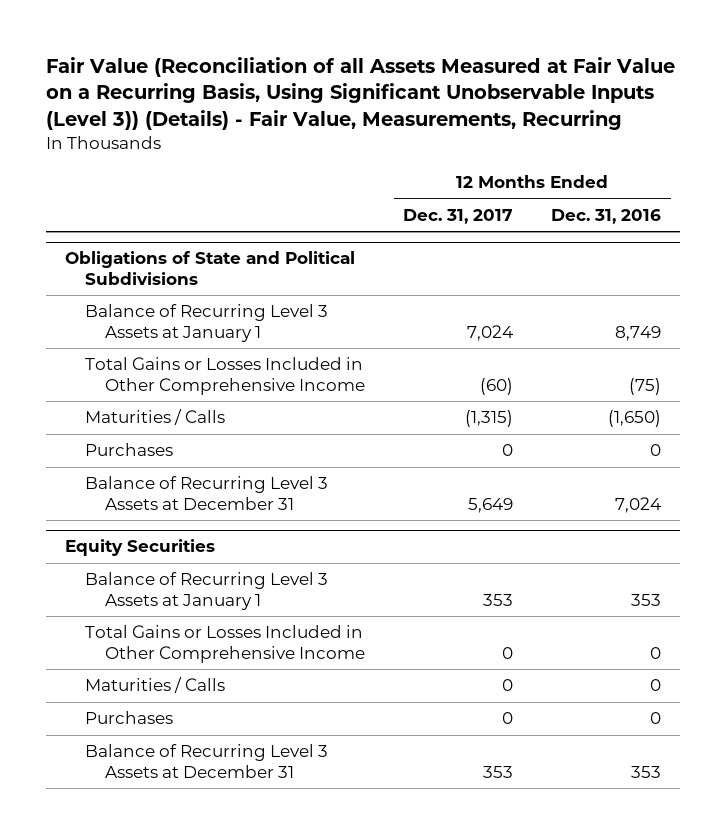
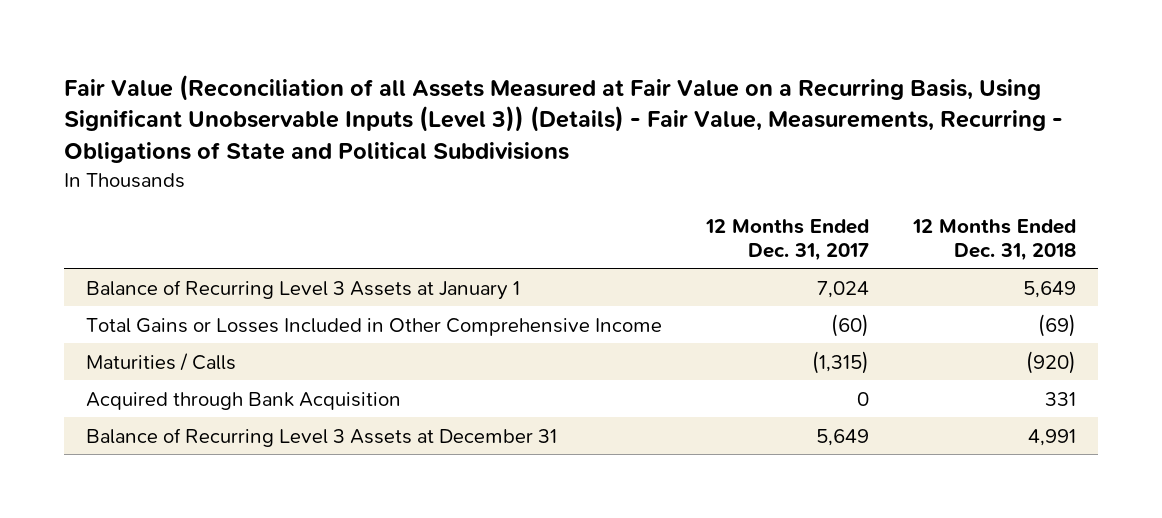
- Fair Value (Reconciliation of all Assets Measured at Fair Value on a Recurring Basis, Using Significant Unobservable Inputs (Level 3)) (Details) - Fair Value, Measurements, Recurring
+ Fair Value (Reconciliation of all Assets Measured at Fair Value on a Recurring Basis, Using Significant Unobservable Inputs (Level 3)) (Details) - Fair Value, Measurements, Recurring - Obligations of State and Political Subdivisions
- | 12 Months Ended Dec. 31, 2017 | 12 Months Ended Dec. 31, 2016
+ | 12 Months Ended Dec. 31, 2017 | 12 Months Ended Dec. 31, 2018
- Obligations of State and Political Subdivisions
- Purchases | 0 | 0
+ Acquired through Bank Acquisition | 0 | 331
- Equity Securities
- Balance of Recurring Level 3 Assets at January 1 | 353 | 353
- Total Gains or Losses Included in Other Comprehensive Income | 0 | 0
- Maturities / Calls | 0 | 0
- Purchases | 0 | 0
- Balance of Recurring Level 3 Assets at December 31 | 353 | 353

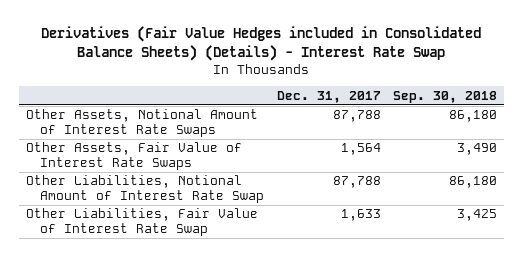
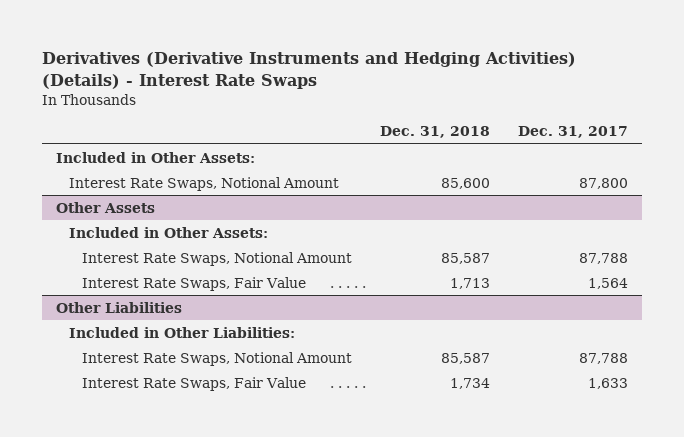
- Derivatives (Fair Value Hedges included in Consolidated Balance Sheets) (Details) - Interest Rate Swap
+ Derivatives (Derivative Instruments and Hedging Activities) (Details) - Interest Rate Swaps
- | Dec. 31, 2017 | Sep. 30, 2018
+ | Dec. 31, 2018 | Dec. 31, 2017
- Other Assets, Notional Amount of Interest Rate Swaps | 87,788 | 86,180
- Other Assets, Fair Value of Interest Rate Swaps | 1,564 | 3,490
- Other Liabilities, Notional Amount of Interest Rate Swap | 87,788 | 86,180
- Other Liabilities, Fair Value of Interest Rate Swap | 1,633 | 3,425
+ Included in Other Assets:
+ Interest Rate Swaps, Notional Amount | 85,600 | 87,800
+ Other Assets
+ Included in Other Assets:
+ Interest Rate Swaps, Notional Amount | 85,587 | 87,788
+ Interest Rate Swaps, Fair Value | 1,713 | 1,564
+ Other Liabilities
+ Included in Other Liabilities:
+ Interest Rate Swaps, Notional Amount | 85,587 | 87,788
+ Interest Rate Swaps, Fair Value | 1,734 | 1,633

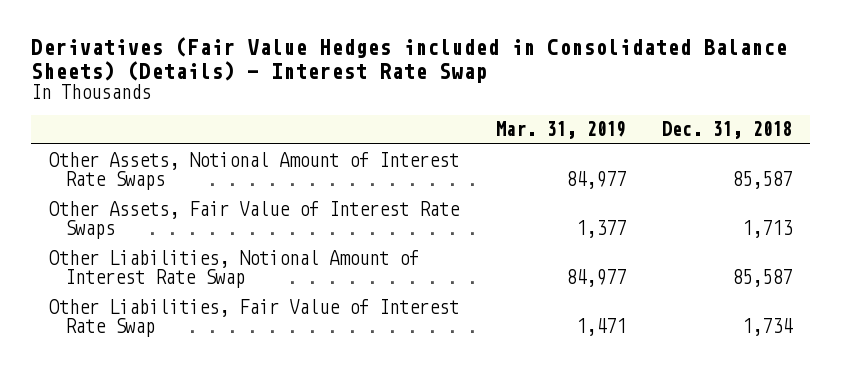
- Derivatives (Derivative Instruments and Hedging Activities) (Details) - Interest Rate Swaps
+ Derivatives (Fair Value Hedges included in Consolidated Balance Sheets) (Details) - Interest Rate Swap
- | Dec. 31, 2018 | Dec. 31, 2017
+ | Mar. 31, 2019 | Dec. 31, 2018
- Included in Other Assets:
- Interest Rate Swaps, Notional Amount | 85,600 | 87,800
- Other Assets
- Included in Other Assets:
- Interest Rate Swaps, Notional Amount | 85,587 | 87,788
- Interest Rate Swaps, Fair Value | 1,713 | 1,564
- Other Liabilities
- Included in Other Liabilities:
- Interest Rate Swaps, Notional Amount | 85,587 | 87,788
- Interest Rate Swaps, Fair Value | 1,734 | 1,633
+ Other Assets, Notional Amount of Interest Rate Swaps | 84,977 | 85,587
+ Other Assets, Fair Value of Interest Rate Swaps | 1,377 | 1,713
+ Other Liabilities, Notional Amount of Interest Rate Swap | 84,977 | 85,587
+ Other Liabilities, Fair Value of Interest Rate Swap | 1,471 | 1,734

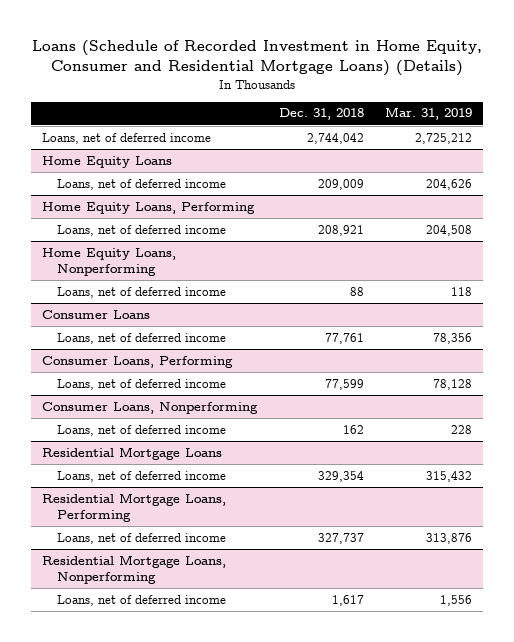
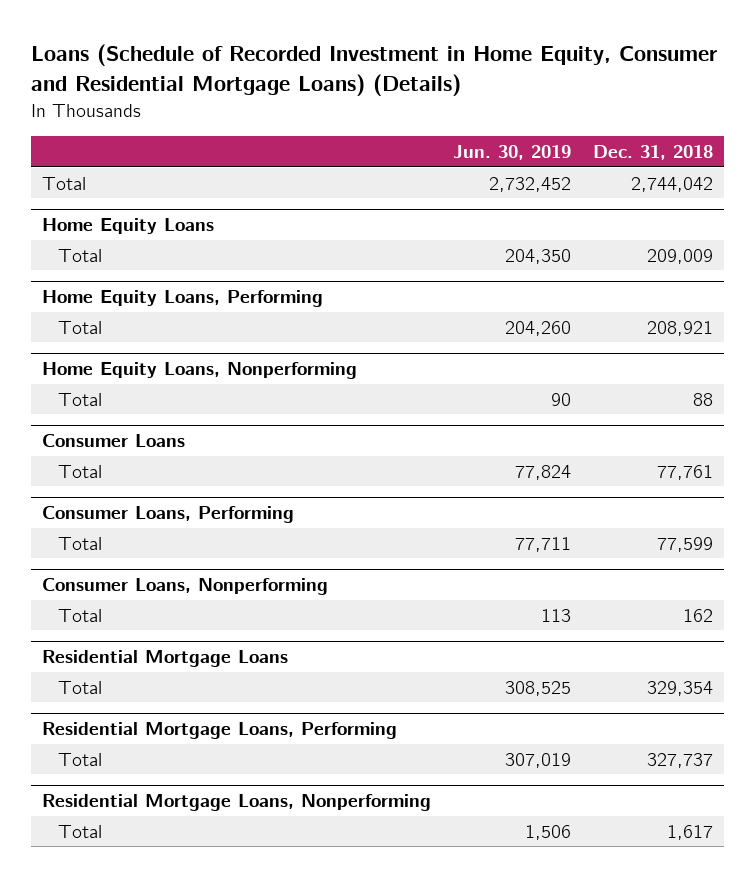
- | Dec. 31, 2018 | Mar. 31, 2019
+ | Jun. 30, 2019 | Dec. 31, 2018
- Loans, net of deferred income | 2,744,042 | 2,725,212
+ Total | 2,732,452 | 2,744,042
@ Home Equity Loans
- Loans, net of deferred income | 209,009 | 204,626
+ Total | 204,350 | 209,009
@ Home Equity Loans, Performing
- Loans, net of deferred income | 208,921 | 204,508
+ Total | 204,260 | 208,921
@ Home Equity Loans, Nonperforming
- Loans, net of deferred income | 88 | 118
+ Total | 90 | 88
@ Consumer Loans
- Loans, net of deferred income | 77,761 | 78,356
+ Total | 77,824 | 77,761
@ Consumer Loans, Performing
- Loans, net of deferred income | 77,599 | 78,128
+ Total | 77,711 | 77,599
@ Consumer Loans, Nonperforming
- Loans, net of deferred income | 162 | 228
+ Total | 113 | 162
@ Residential Mortgage Loans
- Loans, net of deferred income | 329,354 | 315,432
+ Total | 308,525 | 329,354
@ Residential Mortgage Loans, Performing
- Loans, net of deferred income | 327,737 | 313,876
+ Total | 307,019 | 327,737
@ Residential Mortgage Loans, Nonperforming
- Loans, net of deferred income | 1,617 | 1,556
+ Total | 1,506 | 1,617

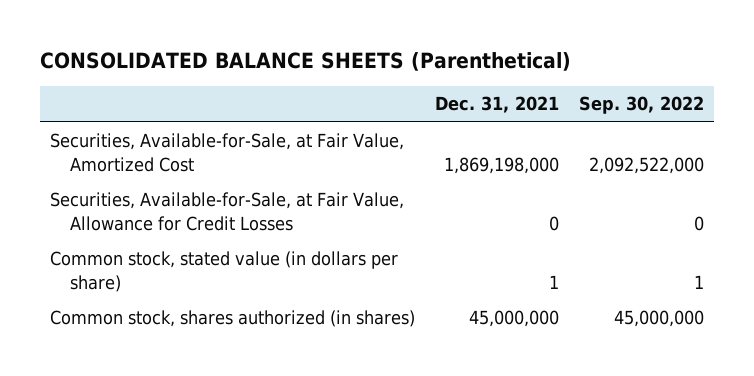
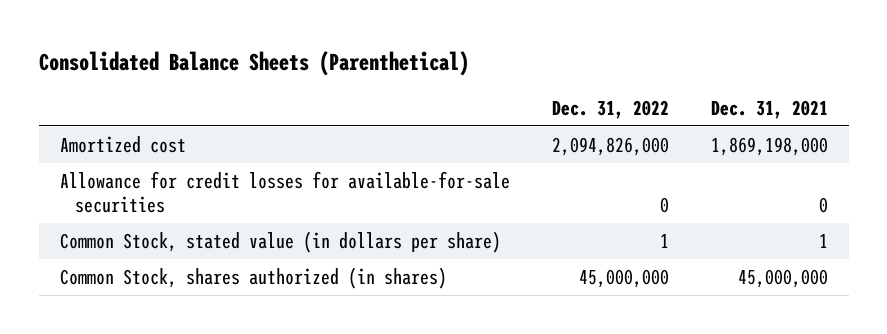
- CONSOLIDATED BALANCE SHEETS (Parenthetical)
+ Consolidated Balance Sheets (Parenthetical)
- | Dec. 31, 2021 | Sep. 30, 2022
+ | Dec. 31, 2022 | Dec. 31, 2021
- Securities, Available-for-Sale, at Fair Value, Amortized Cost | 1,869,198,000 | 2,092,522,000
- Securities, Available-for-Sale, at Fair Value, Allowance for Credit Losses | 0 | 0
- Common stock, stated value (in dollars per share) | 1 | 1
- Common stock, shares authorized (in shares) | 45,000,000 | 45,000,000
+ Amortized cost | 2,094,826,000 | 1,869,198,000
+ Allowance for credit losses for available-for-sale securities | 0 | 0
+ Common Stock, stated value (in dollars per share) | 1 | 1
+ Common Stock, shares authorized (in shares) | 45,000,000 | 45,000,000

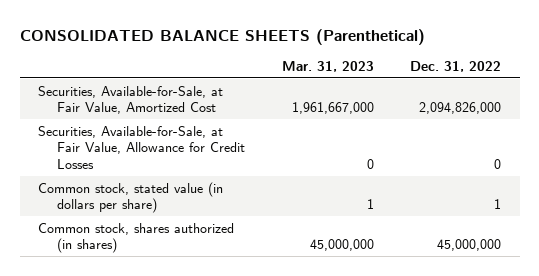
- Consolidated Balance Sheets (Parenthetical)
+ CONSOLIDATED BALANCE SHEETS (Parenthetical)
- | Dec. 31, 2022 | Dec. 31, 2021
+ | Mar. 31, 2023 | Dec. 31, 2022
- Amortized cost | 2,094,826,000 | 1,869,198,000
- Allowance for credit losses for available-for-sale securities | 0 | 0
- Common Stock, stated value (in dollars per share) | 1 | 1
- Common Stock, shares authorized (in shares) | 45,000,000 | 45,000,000
+ Securities, Available-for-Sale, at Fair Value, Amortized Cost | 1,961,667,000 | 2,094,826,000
+ Securities, Available-for-Sale, at Fair Value, Allowance for Credit Losses | 0 | 0
+ Common stock, stated value (in dollars per share) | 1 | 1
+ Common stock, shares authorized (in shares) | 45,000,000 | 45,000,000

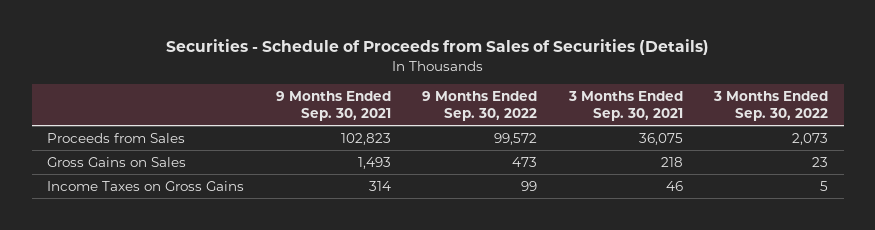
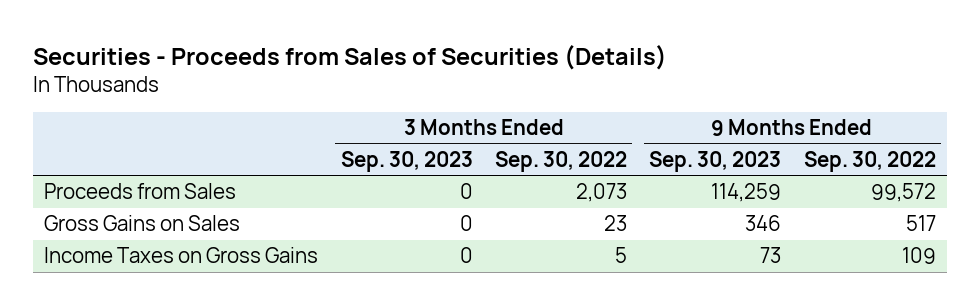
- Securities - Schedule of Proceeds from Sales of Securities (Details)
+ Securities - Proceeds from Sales of Securities (Details)
- | 9 Months Ended Sep. 30, 2021 | 9 Months Ended Sep. 30, 2022 | 3 Months Ended Sep. 30, 2021 | 3 Months Ended Sep. 30, 2022
+ | 3 Months Ended Sep. 30, 2023 | 3 Months Ended Sep. 30, 2022 | 9 Months Ended Sep. 30, 2023 | 9 Months Ended Sep. 30, 2022
- Gross Gains on Sales | 1,493 | 473 | 218 | 23
- Income Taxes on Gross Gains | 314 | 99 | 46 | 5
+ Gross Gains on Sales | 0 | 23 | 346 | 517
+ Income Taxes on Gross Gains | 0 | 5 | 73 | 109

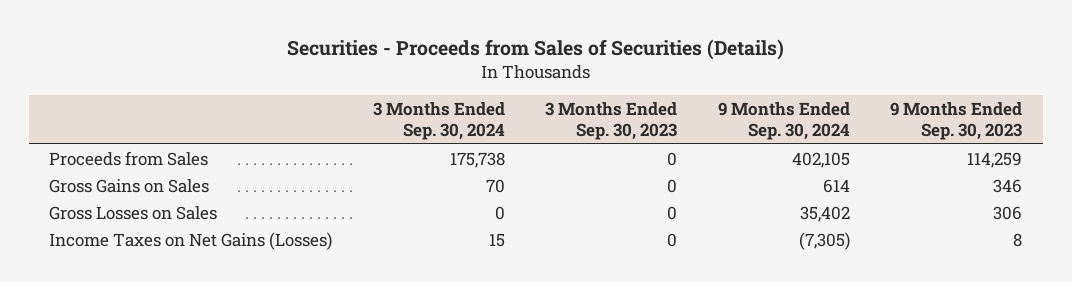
- | 3 Months Ended Sep. 30, 2023 | 3 Months Ended Sep. 30, 2022 | 9 Months Ended Sep. 30, 2023 | 9 Months Ended Sep. 30, 2022
+ | 3 Months Ended Sep. 30, 2024 | 3 Months Ended Sep. 30, 2023 | 9 Months Ended Sep. 30, 2024 | 9 Months Ended Sep. 30, 2023
- Income Taxes on Gross Gains | 0 | 5 | 73 | 109
+ Gross Losses on Sales | 0 | 0 | 35,402 | 306
+ Income Taxes on Net Gains (Losses) | 15 | 0 | (7,305) | 8

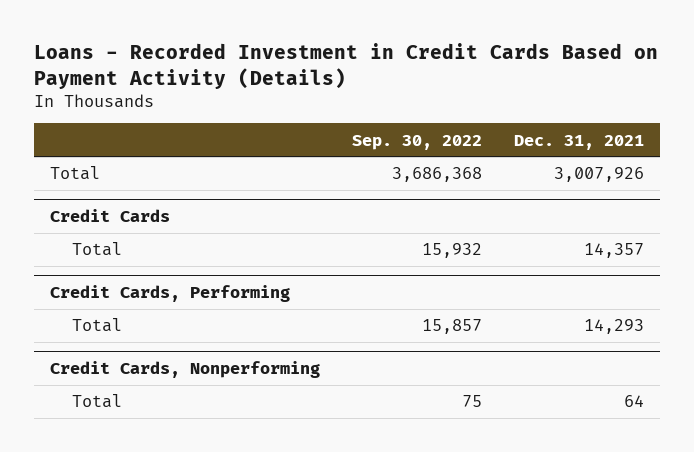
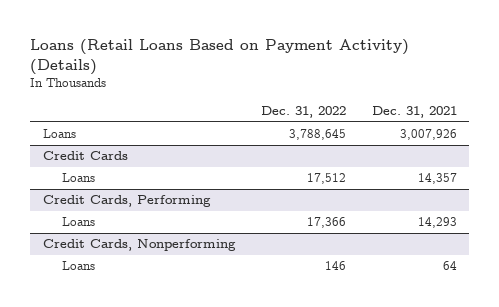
- Loans - Recorded Investment in Credit Cards Based on Payment Activity (Details)
+ Loans (Retail Loans Based on Payment Activity) (Details)
- | Sep. 30, 2022 | Dec. 31, 2021
+ | Dec. 31, 2022 | Dec. 31, 2021
- Total | 3,686,368 | 3,007,926
+ Loans | 3,788,645 | 3,007,926
@ Credit Cards
- Total | 15,932 | 14,357
+ Loans | 17,512 | 14,357
@ Credit Cards, Performing
- Total | 15,857 | 14,293
+ Loans | 17,366 | 14,293
@ Credit Cards, Nonperforming
- Total | 75 | 64
+ Loans | 146 | 64

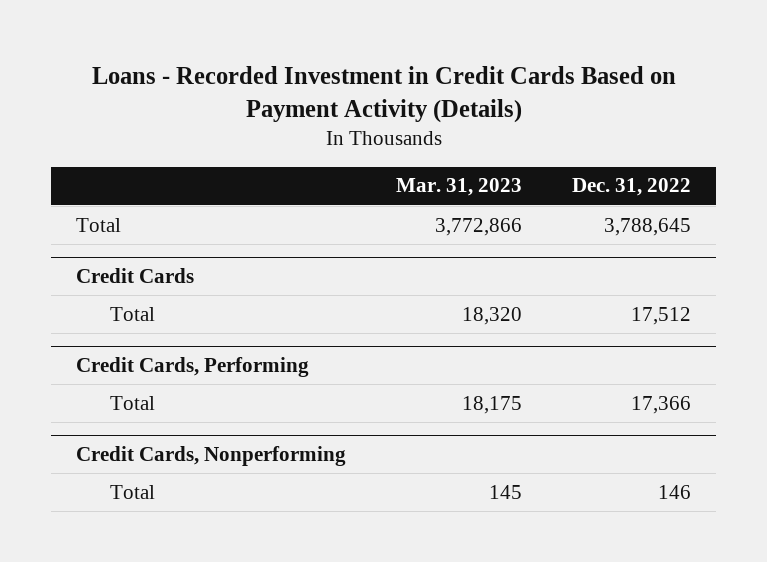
- Loans (Retail Loans Based on Payment Activity) (Details)
+ Loans - Recorded Investment in Credit Cards Based on Payment Activity (Details)
- | Dec. 31, 2022 | Dec. 31, 2021
+ | Mar. 31, 2023 | Dec. 31, 2022
- Loans | 3,788,645 | 3,007,926
+ Total | 3,772,866 | 3,788,645
@ Credit Cards
- Loans | 17,512 | 14,357
+ Total | 18,320 | 17,512
@ Credit Cards, Performing
- Loans | 17,366 | 14,293
+ Total | 18,175 | 17,366
@ Credit Cards, Nonperforming
- Loans | 146 | 64
+ Total | 145 | 146

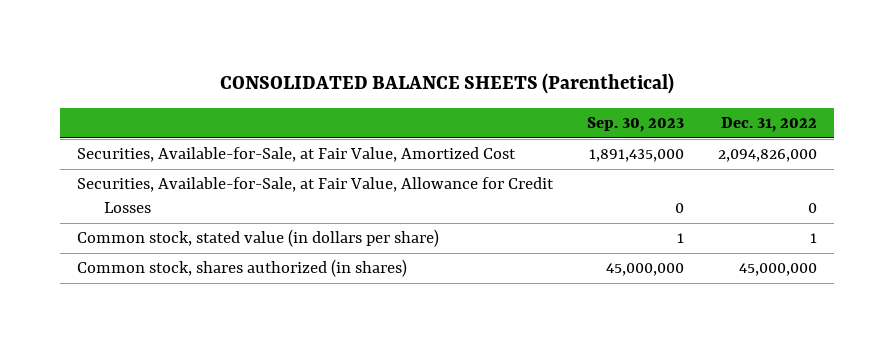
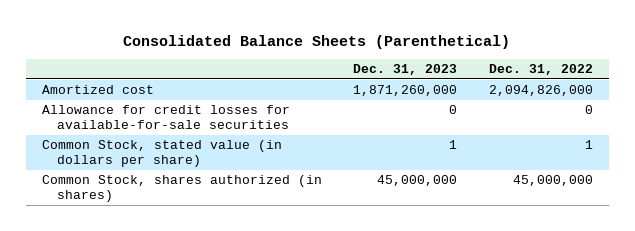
- CONSOLIDATED BALANCE SHEETS (Parenthetical)
+ Consolidated Balance Sheets (Parenthetical)
- | Sep. 30, 2023 | Dec. 31, 2022
+ | Dec. 31, 2023 | Dec. 31, 2022
- Securities, Available-for-Sale, at Fair Value, Amortized Cost | 1,891,435,000 | 2,094,826,000
- Securities, Available-for-Sale, at Fair Value, Allowance for Credit Losses | 0 | 0
- Common stock, stated value (in dollars per share) | 1 | 1
- Common stock, shares authorized (in shares) | 45,000,000 | 45,000,000
+ Amortized cost | 1,871,260,000 | 2,094,826,000
+ Allowance for credit losses for available-for-sale securities | 0 | 0
+ Common Stock, stated value (in dollars per share) | 1 | 1
+ Common Stock, shares authorized (in shares) | 45,000,000 | 45,000,000

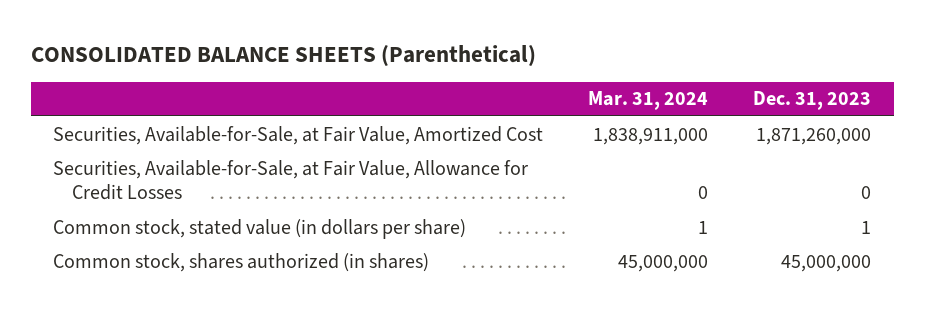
- Consolidated Balance Sheets (Parenthetical)
+ CONSOLIDATED BALANCE SHEETS (Parenthetical)
- | Dec. 31, 2023 | Dec. 31, 2022
+ | Mar. 31, 2024 | Dec. 31, 2023
- Amortized cost | 1,871,260,000 | 2,094,826,000
- Allowance for credit losses for available-for-sale securities | 0 | 0
- Common Stock, stated value (in dollars per share) | 1 | 1
- Common Stock, shares authorized (in shares) | 45,000,000 | 45,000,000
+ Securities, Available-for-Sale, at Fair Value, Amortized Cost | 1,838,911,000 | 1,871,260,000
+ Securities, Available-for-Sale, at Fair Value, Allowance for Credit Losses | 0 | 0
+ Common stock, stated value (in dollars per share) | 1 | 1
+ Common stock, shares authorized (in shares) | 45,000,000 | 45,000,000

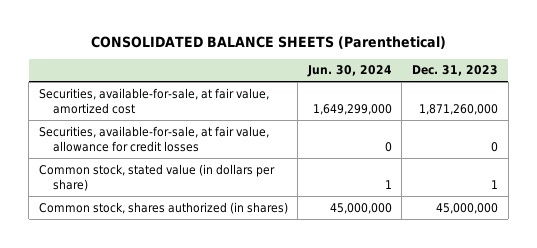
- | Mar. 31, 2024 | Dec. 31, 2023
+ | Jun. 30, 2024 | Dec. 31, 2023
- Securities, Available-for-Sale, at Fair Value, Amortized Cost | 1,838,911,000 | 1,871,260,000
- Securities, Available-for-Sale, at Fair Value, Allowance for Credit Losses | 0 | 0
+ Securities, available-for-sale, at fair value, amortized cost | 1,649,299,000 | 1,871,260,000
+ Securities, available-for-sale, at fair value, allowance for credit losses | 0 | 0

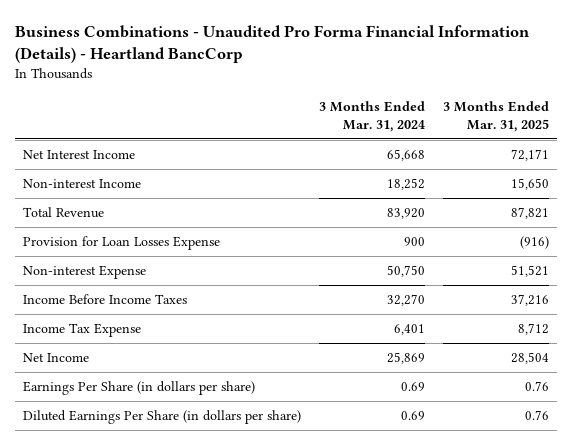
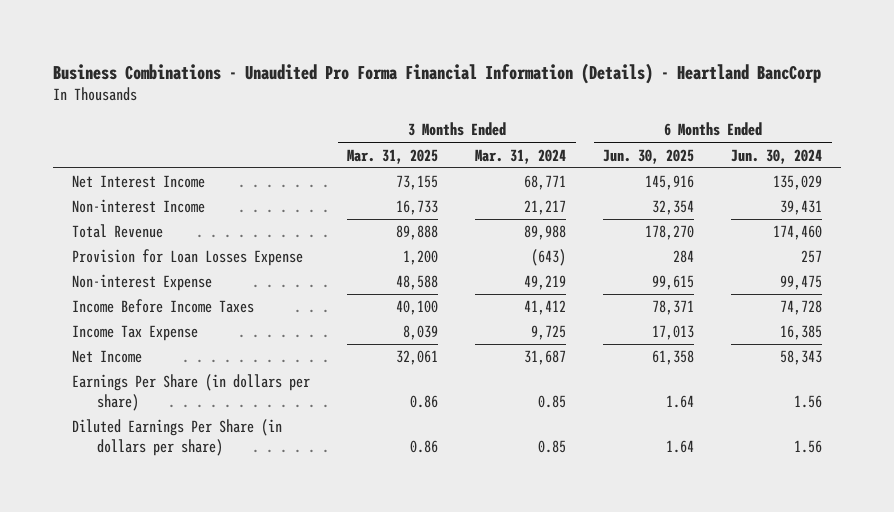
- | 3 Months Ended Mar. 31, 2024 | 3 Months Ended Mar. 31, 2025
+ | 3 Months Ended Mar. 31, 2025 | 3 Months Ended Mar. 31, 2024 | 6 Months Ended Jun. 30, 2025 | 6 Months Ended Jun. 30, 2024
- Net Interest Income | 65,668 | 72,171
- Non-interest Income | 18,252 | 15,650
- Total Revenue | 83,920 | 87,821
- Provision for Loan Losses Expense | 900 | (916)
- Non-interest Expense | 50,750 | 51,521
- Income Before Income Taxes | 32,270 | 37,216
- Income Tax Expense | 6,401 | 8,712
- Net Income | 25,869 | 28,504
- Earnings Per Share (in dollars per share) | 0.69 | 0.76
- Diluted Earnings Per Share (in dollars per share) | 0.69 | 0.76
+ Net Interest Income | 73,155 | 68,771 | 145,916 | 135,029
+ Non-interest Income | 16,733 | 21,217 | 32,354 | 39,431
+ Total Revenue | 89,888 | 89,988 | 178,270 | 174,460
+ Provision for Loan Losses Expense | 1,200 | (643) | 284 | 257
+ Non-interest Expense | 48,588 | 49,219 | 99,615 | 99,475
+ Income Before Income Taxes | 40,100 | 41,412 | 78,371 | 74,728
+ Income Tax Expense | 8,039 | 9,725 | 17,013 | 16,385
+ Net Income | 32,061 | 31,687 | 61,358 | 58,343
+ Earnings Per Share (in dollars per share) | 0.86 | 0.85 | 1.64 | 1.56
+ Diluted Earnings Per Share (in dollars per share) | 0.86 | 0.85 | 1.64 | 1.56

